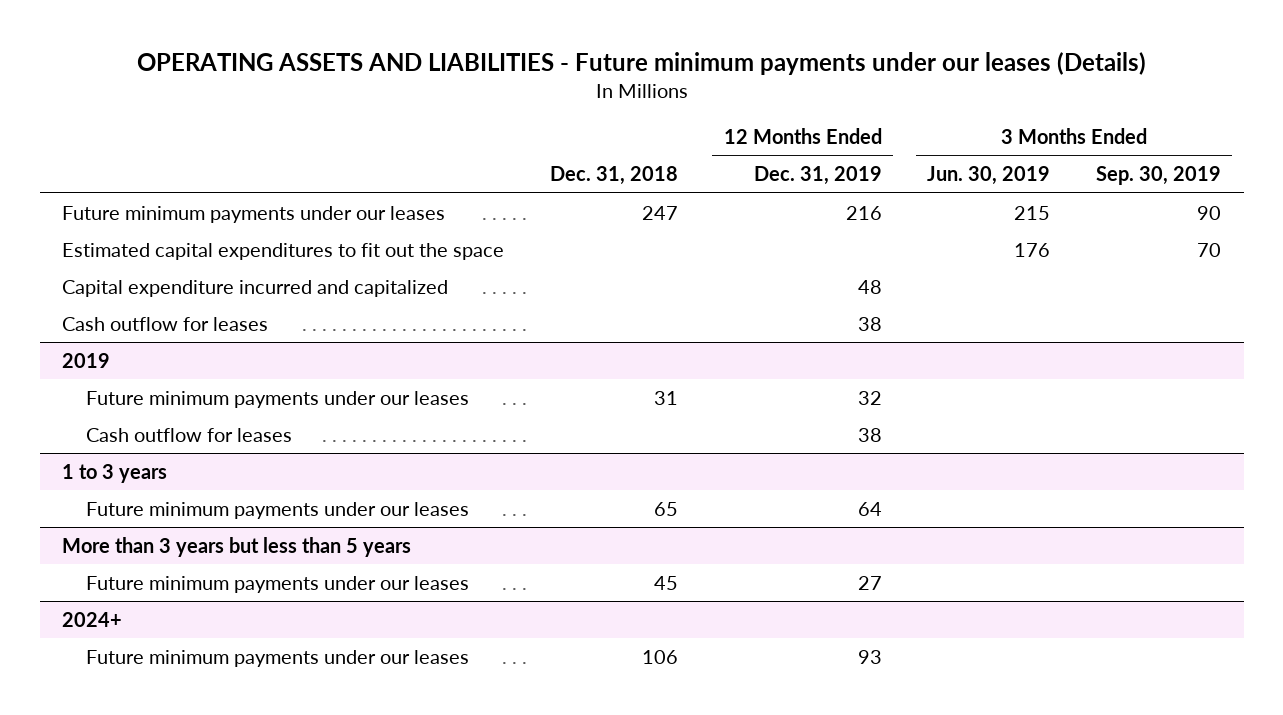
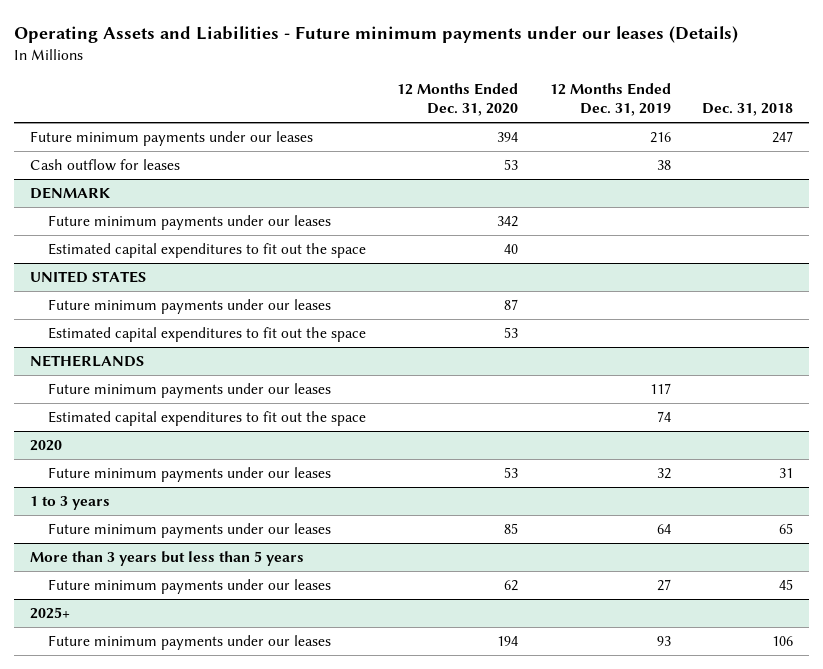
- OPERATING ASSETS AND LIABILITIES - Future minimum payments under our leases (Details)
+ Operating Assets and Liabilities - Future minimum payments under our leases (Details)
- | Dec. 31, 2018 | 12 Months Ended Dec. 31, 2019 | 3 Months Ended Jun. 30, 2019 | 3 Months Ended Sep. 30, 2019
+ | 12 Months Ended Dec. 31, 2020 | 12 Months Ended Dec. 31, 2019 | Dec. 31, 2018
- Estimated capital expenditures to fit out the space | | | 176 | 70
- Capital expenditure incurred and capitalized | | 48 | |
- 2019
+ DENMARK
+ Future minimum payments under our leases | 342 | |
+ Estimated capital expenditures to fit out the space | 40 | |
+ UNITED STATES
+ Future minimum payments under our leases | 87 | |
+ Estimated capital expenditures to fit out the space | 53 | |
+ NETHERLANDS
+ Future minimum payments under our leases | | 117 |
+ Estimated capital expenditures to fit out the space | | 74 |
+ 2020
- Cash outflow for leases | | 38 | |
- 2024+
+ 2025+

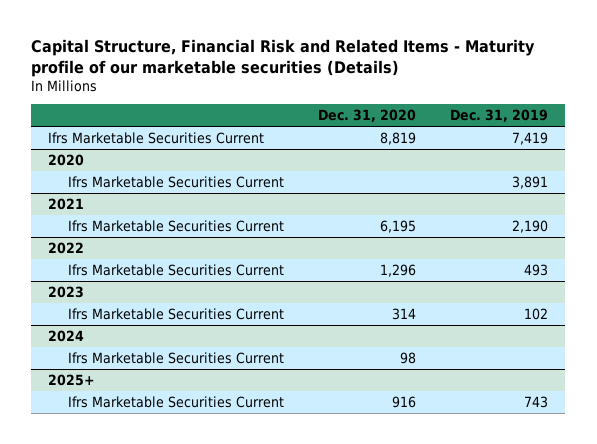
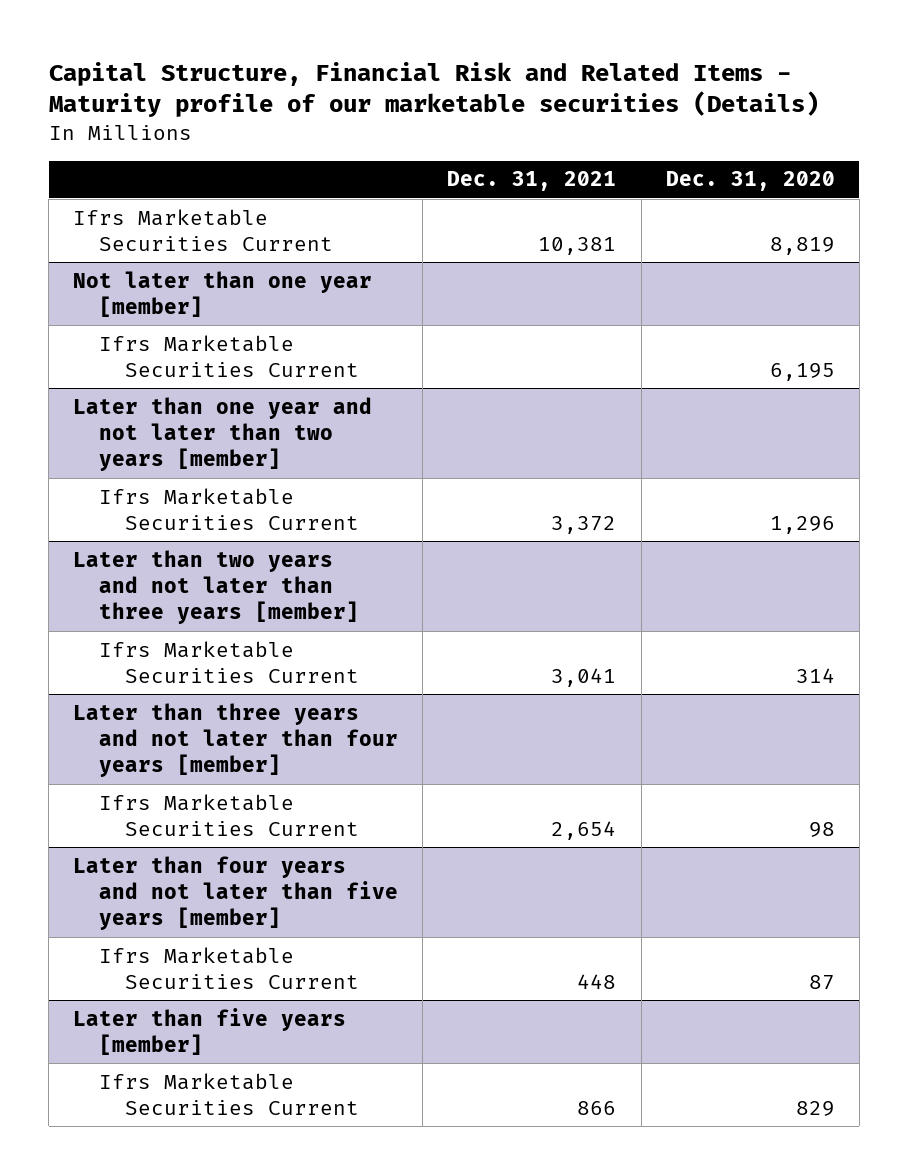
- | Dec. 31, 2020 | Dec. 31, 2019
+ | Dec. 31, 2021 | Dec. 31, 2020
- 2020
- Ifrs Marketable Securities Current | | 3,891
- 2021
+ Not later than one year [member]
- 2022
+ Later than one year and not later than two years [member]
- 2023
+ Later than two years and not later than three years [member]
- 2024
+ Later than three years and not later than four years [member]
- 2025+
- Ifrs Marketable Securities Current | 916 | 743
+ Later than four years and not later than five years [member]
+ Ifrs Marketable Securities Current | 448 | 87
+ Later than five years [member]
+ Ifrs Marketable Securities Current | 866 | 829

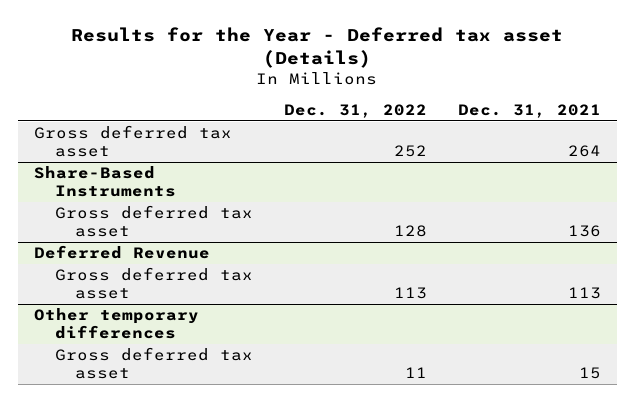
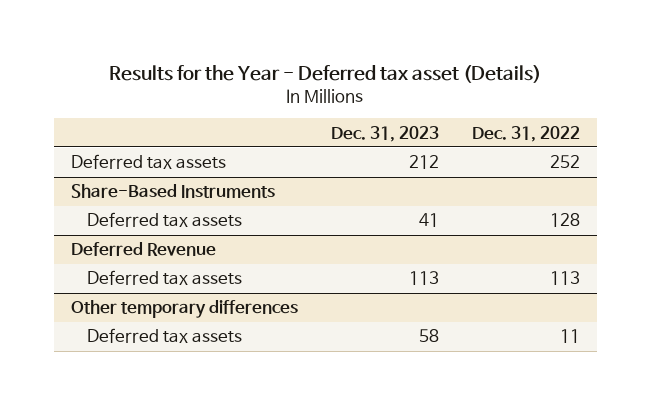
- | Dec. 31, 2022 | Dec. 31, 2021
+ | Dec. 31, 2023 | Dec. 31, 2022
- Gross deferred tax asset | 252 | 264
+ Deferred tax assets | 212 | 252
@ Share-Based Instruments
- Gross deferred tax asset | 128 | 136
+ Deferred tax assets | 41 | 128
@ Deferred Revenue
- Gross deferred tax asset | 113 | 113
+ Deferred tax assets | 113 | 113
@ Other temporary differences
- Gross deferred tax asset | 11 | 15
+ Deferred tax assets | 58 | 11

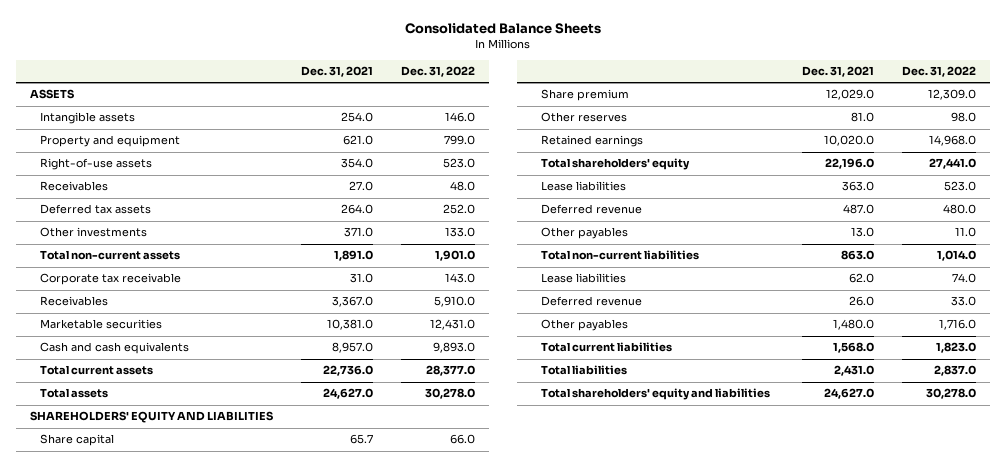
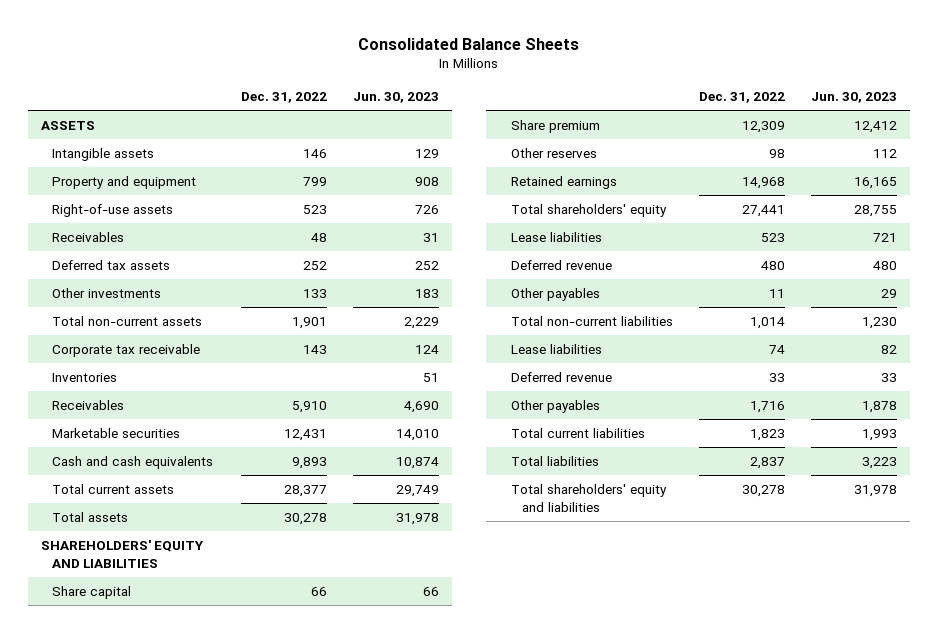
- | Dec. 31, 2021 | Dec. 31, 2022
+ | Dec. 31, 2022 | Jun. 30, 2023
- Intangible assets | 254.0 | 146.0
- Property and equipment | 621.0 | 799.0
- Right-of-use assets | 354.0 | 523.0
- Receivables | 27.0 | 48.0
- Deferred tax assets | 264.0 | 252.0
- Other investments | 371.0 | 133.0
- Total non-current assets | 1,891.0 | 1,901.0
- Corporate tax receivable | 31.0 | 143.0
- Receivables | 3,367.0 | 5,910.0
- Marketable securities | 10,381.0 | 12,431.0
- Cash and cash equivalents | 8,957.0 | 9,893.0
- Total current assets | 22,736.0 | 28,377.0
- Total assets | 24,627.0 | 30,278.0
+ Intangible assets | 146 | 129
+ Property and equipment | 799 | 908
+ Right-of-use assets | 523 | 726
+ Receivables | 48 | 31
+ Deferred tax assets | 252 | 252
+ Other investments | 133 | 183
+ Total non-current assets | 1,901 | 2,229
+ Corporate tax receivable | 143 | 124
+ Inventories | | 51
+ Receivables | 5,910 | 4,690
+ Marketable securities | 12,431 | 14,010
+ Cash and cash equivalents | 9,893 | 10,874
+ Total current assets | 28,377 | 29,749
+ Total assets | 30,278 | 31,978
- Share capital | 65.7 | 66.0
- Share premium | 12,029.0 | 12,309.0
- Other reserves | 81.0 | 98.0
- Retained earnings | 10,020.0 | 14,968.0
- Total shareholders' equity | 22,196.0 | 27,441.0
- Lease liabilities | 363.0 | 523.0
- Deferred revenue | 487.0 | 480.0
- Other payables | 13.0 | 11.0
- Total non-current liabilities | 863.0 | 1,014.0
- Lease liabilities | 62.0 | 74.0
- Deferred revenue | 26.0 | 33.0
- Other payables | 1,480.0 | 1,716.0
- Total current liabilities | 1,568.0 | 1,823.0
- Total liabilities | 2,431.0 | 2,837.0
- Total shareholders' equity and liabilities | 24,627.0 | 30,278.0
+ Share capital | 66 | 66
+ Share premium | 12,309 | 12,412
+ Other reserves | 98 | 112
+ Retained earnings | 14,968 | 16,165
+ Total shareholders' equity | 27,441 | 28,755
+ Lease liabilities | 523 | 721
+ Deferred revenue | 480 | 480
+ Other payables | 11 | 29
+ Total non-current liabilities | 1,014 | 1,230
+ Lease liabilities | 74 | 82
+ Deferred revenue | 33 | 33
+ Other payables | 1,716 | 1,878
+ Total current liabilities | 1,823 | 1,993
+ Total liabilities | 2,837 | 3,223
+ Total shareholders' equity and liabilities | 30,278 | 31,978

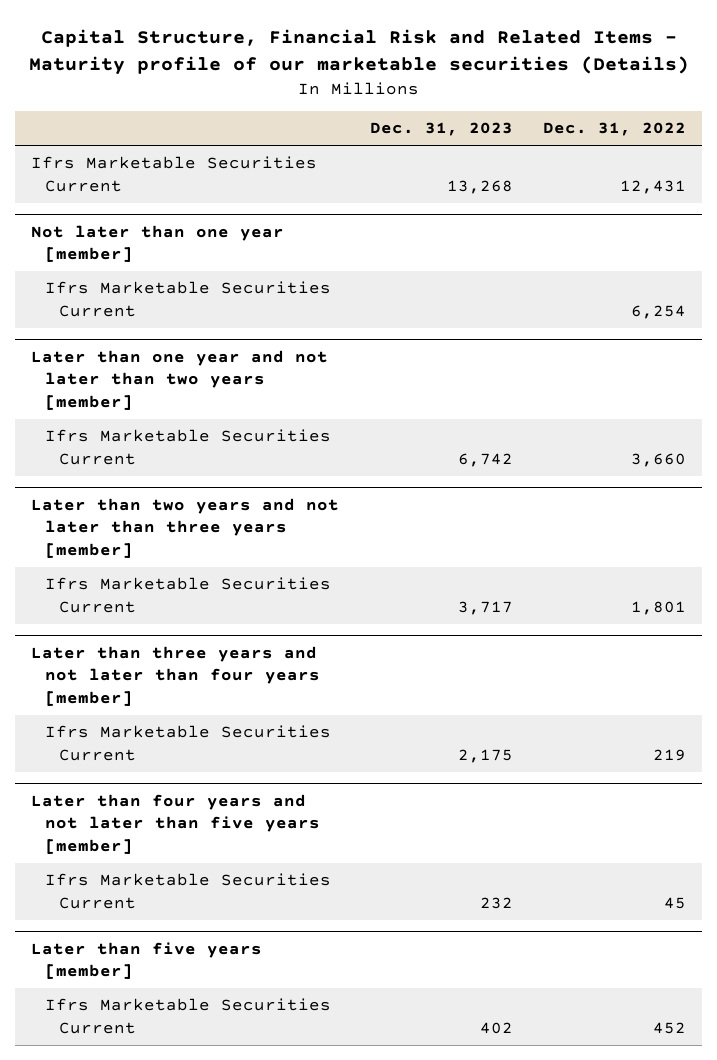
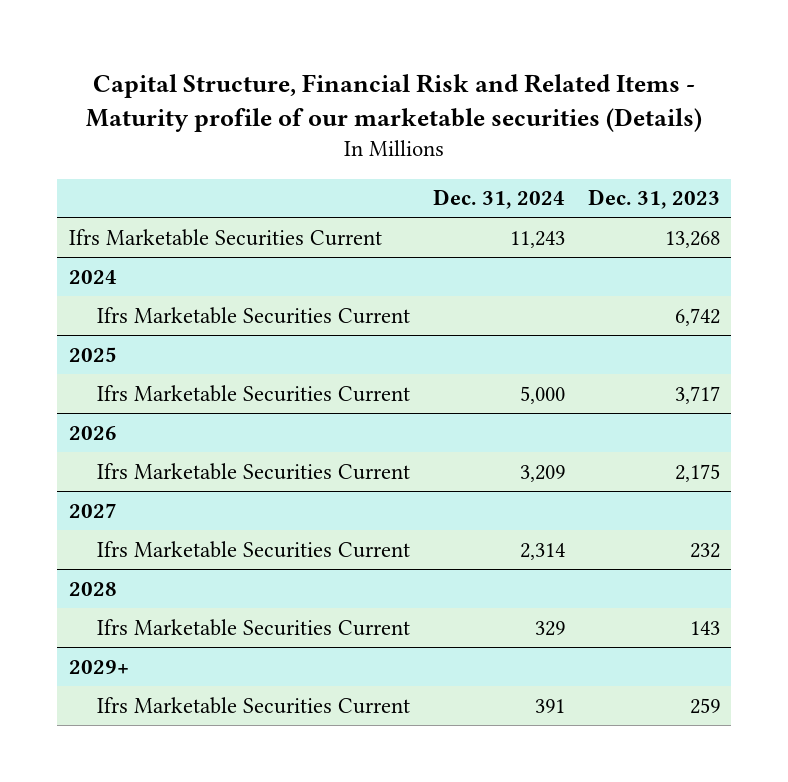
- | Dec. 31, 2023 | Dec. 31, 2022
+ | Dec. 31, 2024 | Dec. 31, 2023
- Not later than one year [member]
- Ifrs Marketable Securities Current | | 6,254
- Later than one year and not later than two years [member]
+ 2024
- Later than two years and not later than three years [member]
+ 2025
- Later than three years and not later than four years [member]
+ 2026
- Later than four years and not later than five years [member]
+ 2027
- Later than five years [member]
- Ifrs Marketable Securities Current | 402 | 452
+ 2028
+ Ifrs Marketable Securities Current | 329 | 143
+ 2029+
+ Ifrs Marketable Securities Current | 391 | 259

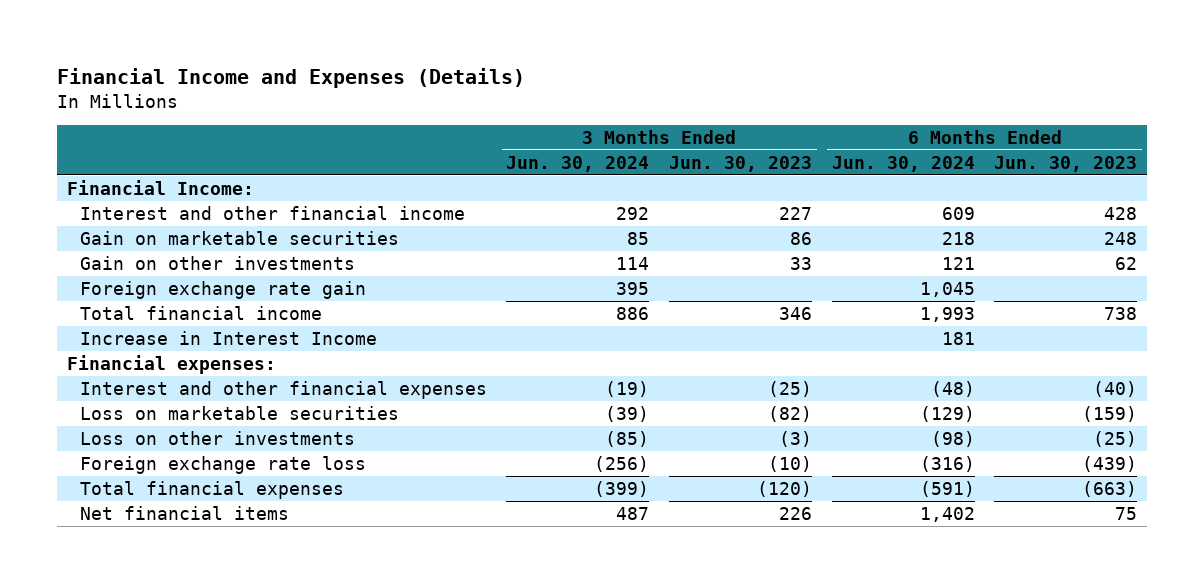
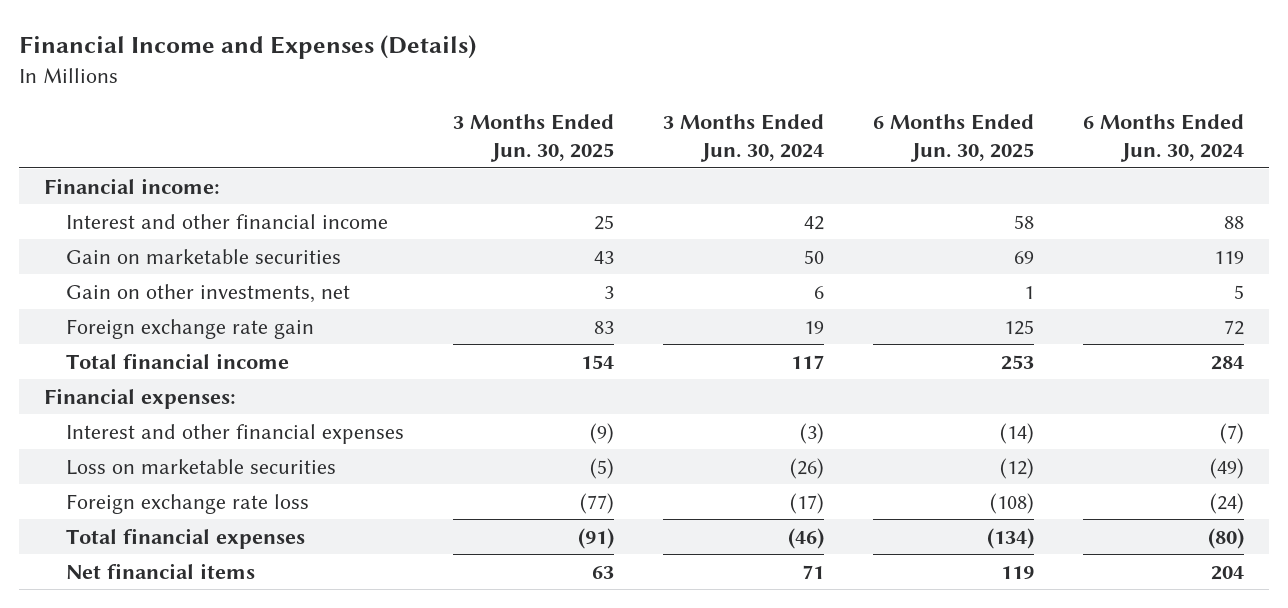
- | 3 Months Ended Jun. 30, 2024 | 3 Months Ended Jun. 30, 2023 | 6 Months Ended Jun. 30, 2024 | 6 Months Ended Jun. 30, 2023
+ | 3 Months Ended Jun. 30, 2025 | 3 Months Ended Jun. 30, 2024 | 6 Months Ended Jun. 30, 2025 | 6 Months Ended Jun. 30, 2024
- Financial Income:
- Interest and other financial income | 292 | 227 | 609 | 428
- Gain on marketable securities | 85 | 86 | 218 | 248
- Gain on other investments | 114 | 33 | 121 | 62
- Foreign exchange rate gain | 395 | | 1,045 |
- Total financial income | 886 | 346 | 1,993 | 738
- Increase in Interest Income | | | 181 |
+ Financial income:
+ Interest and other financial income | 25 | 42 | 58 | 88
+ Gain on marketable securities | 43 | 50 | 69 | 119
+ Gain on other investments, net | 3 | 6 | 1 | 5
+ Foreign exchange rate gain | 83 | 19 | 125 | 72
+ Total financial income | 154 | 117 | 253 | 284
- Interest and other financial expenses | (19) | (25) | (48) | (40)
- Loss on marketable securities | (39) | (82) | (129) | (159)
- Loss on other investments | (85) | (3) | (98) | (25)
- Foreign exchange rate loss | (256) | (10) | (316) | (439)
- Total financial expenses | (399) | (120) | (591) | (663)
- Net financial items | 487 | 226 | 1,402 | 75
+ Interest and other financial expenses | (9) | (3) | (14) | (7)
+ Loss on marketable securities | (5) | (26) | (12) | (49)
+ Foreign exchange rate loss | (77) | (17) | (108) | (24)
+ Total financial expenses | (91) | (46) | (134) | (80)
+ Net financial items | 63 | 71 | 119 | 204

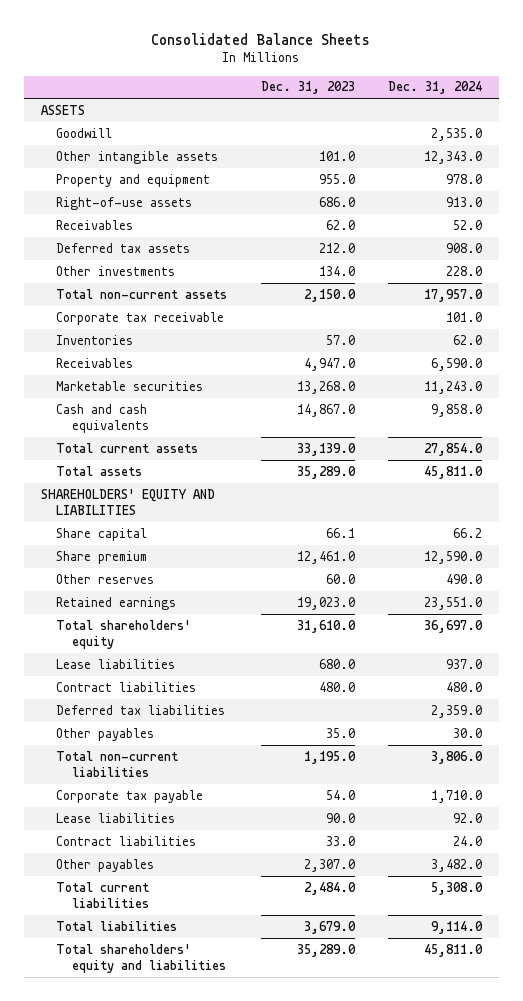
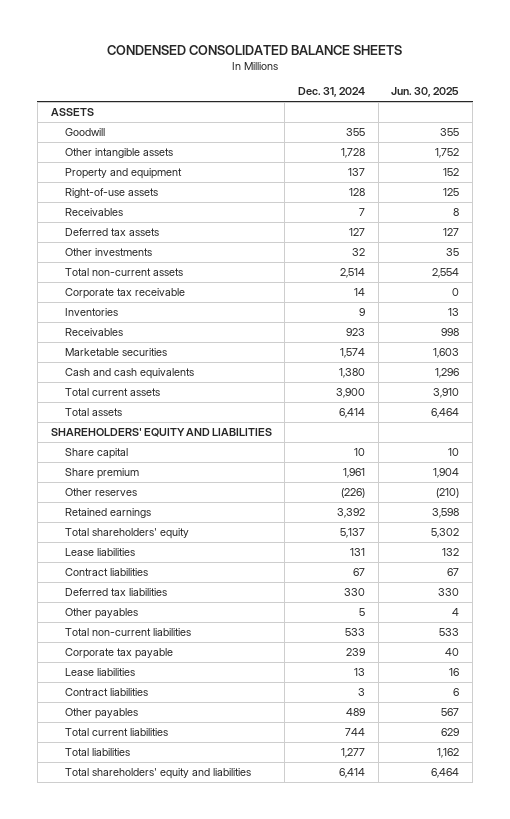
- Consolidated Balance Sheets
+ CONDENSED CONSOLIDATED BALANCE SHEETS
- | Dec. 31, 2023 | Dec. 31, 2024
+ | Dec. 31, 2024 | Jun. 30, 2025
- Goodwill | | 2,535.0
- Other intangible assets | 101.0 | 12,343.0
- Property and equipment | 955.0 | 978.0
- Right-of-use assets | 686.0 | 913.0
- Receivables | 62.0 | 52.0
- Deferred tax assets | 212.0 | 908.0
- Other investments | 134.0 | 228.0
- Total non-current assets | 2,150.0 | 17,957.0
- Corporate tax receivable | | 101.0
- Inventories | 57.0 | 62.0
- Receivables | 4,947.0 | 6,590.0
- Marketable securities | 13,268.0 | 11,243.0
- Cash and cash equivalents | 14,867.0 | 9,858.0
- Total current assets | 33,139.0 | 27,854.0
- Total assets | 35,289.0 | 45,811.0
+ Goodwill | 355 | 355
+ Other intangible assets | 1,728 | 1,752
+ Property and equipment | 137 | 152
+ Right-of-use assets | 128 | 125
+ Receivables | 7 | 8
+ Deferred tax assets | 127 | 127
+ Other investments | 32 | 35
+ Total non-current assets | 2,514 | 2,554
+ Corporate tax receivable | 14 | 0
+ Inventories | 9 | 13
+ Receivables | 923 | 998
+ Marketable securities | 1,574 | 1,603
+ Cash and cash equivalents | 1,380 | 1,296
+ Total current assets | 3,900 | 3,910
+ Total assets | 6,414 | 6,464
- Share capital | 66.1 | 66.2
- Share premium | 12,461.0 | 12,590.0
- Other reserves | 60.0 | 490.0
- Retained earnings | 19,023.0 | 23,551.0
- Total shareholders' equity | 31,610.0 | 36,697.0
- Lease liabilities | 680.0 | 937.0
- Contract liabilities | 480.0 | 480.0
- Deferred tax liabilities | | 2,359.0
- Other payables | 35.0 | 30.0
- Total non-current liabilities | 1,195.0 | 3,806.0
- Corporate tax payable | 54.0 | 1,710.0
- Lease liabilities | 90.0 | 92.0
- Contract liabilities | 33.0 | 24.0
- Other payables | 2,307.0 | 3,482.0
- Total current liabilities | 2,484.0 | 5,308.0
- Total liabilities | 3,679.0 | 9,114.0
- Total shareholders' equity and liabilities | 35,289.0 | 45,811.0
+ Share capital | 10 | 10
+ Share premium | 1,961 | 1,904
+ Other reserves | (226) | (210)
+ Retained earnings | 3,392 | 3,598
+ Total shareholders' equity | 5,137 | 5,302
+ Lease liabilities | 131 | 132
+ Contract liabilities | 67 | 67
+ Deferred tax liabilities | 330 | 330
+ Other payables | 5 | 4
+ Total non-current liabilities | 533 | 533
+ Corporate tax payable | 239 | 40
+ Lease liabilities | 13 | 16
+ Contract liabilities | 3 | 6
+ Other payables | 489 | 567
+ Total current liabilities | 744 | 629
+ Total liabilities | 1,277 | 1,162
+ Total shareholders' equity and liabilities | 6,414 | 6,464

